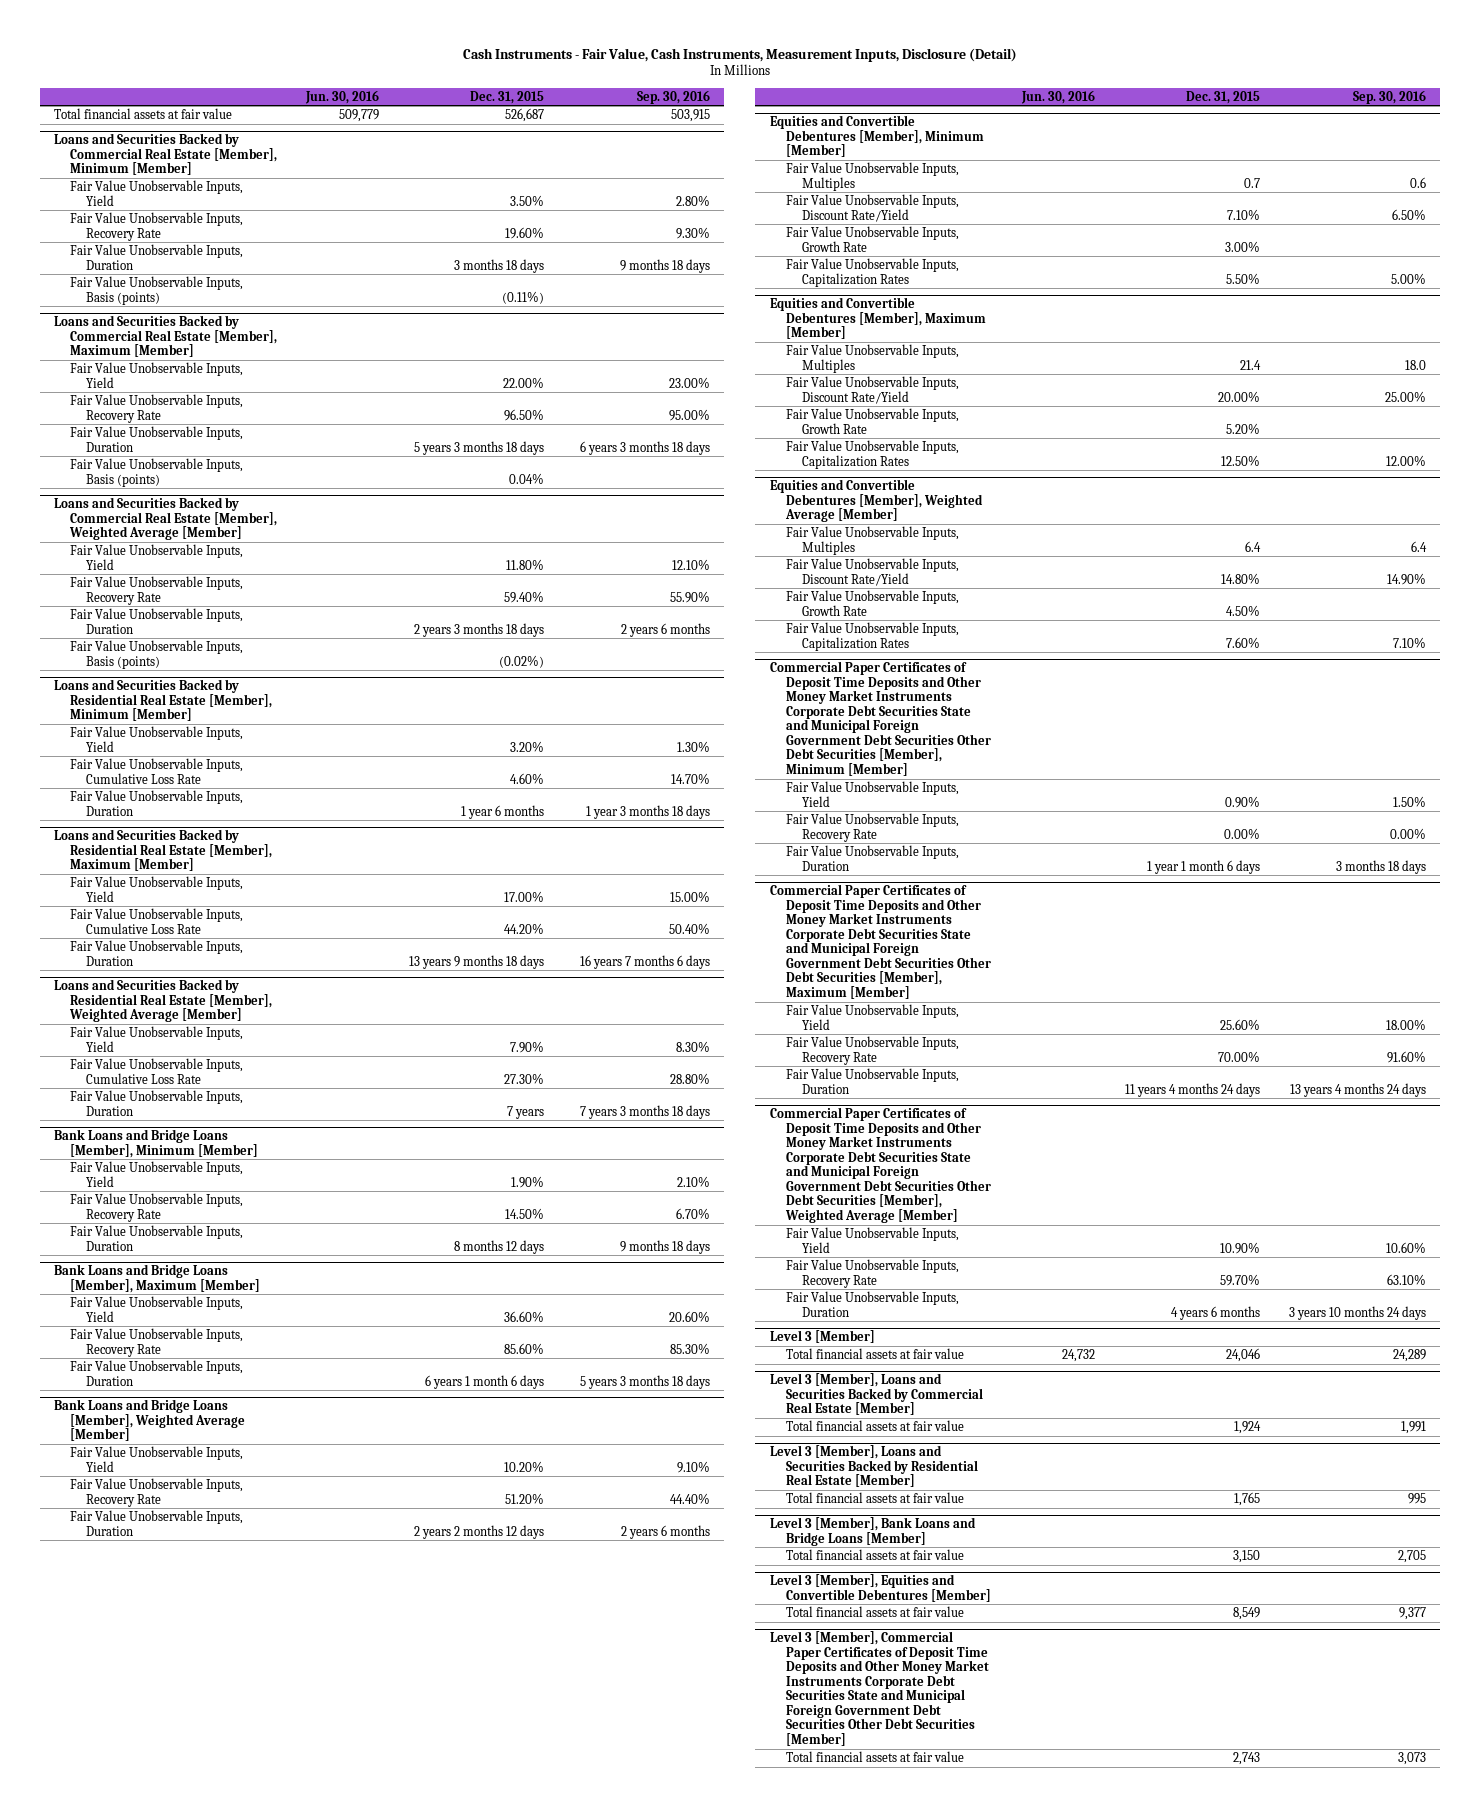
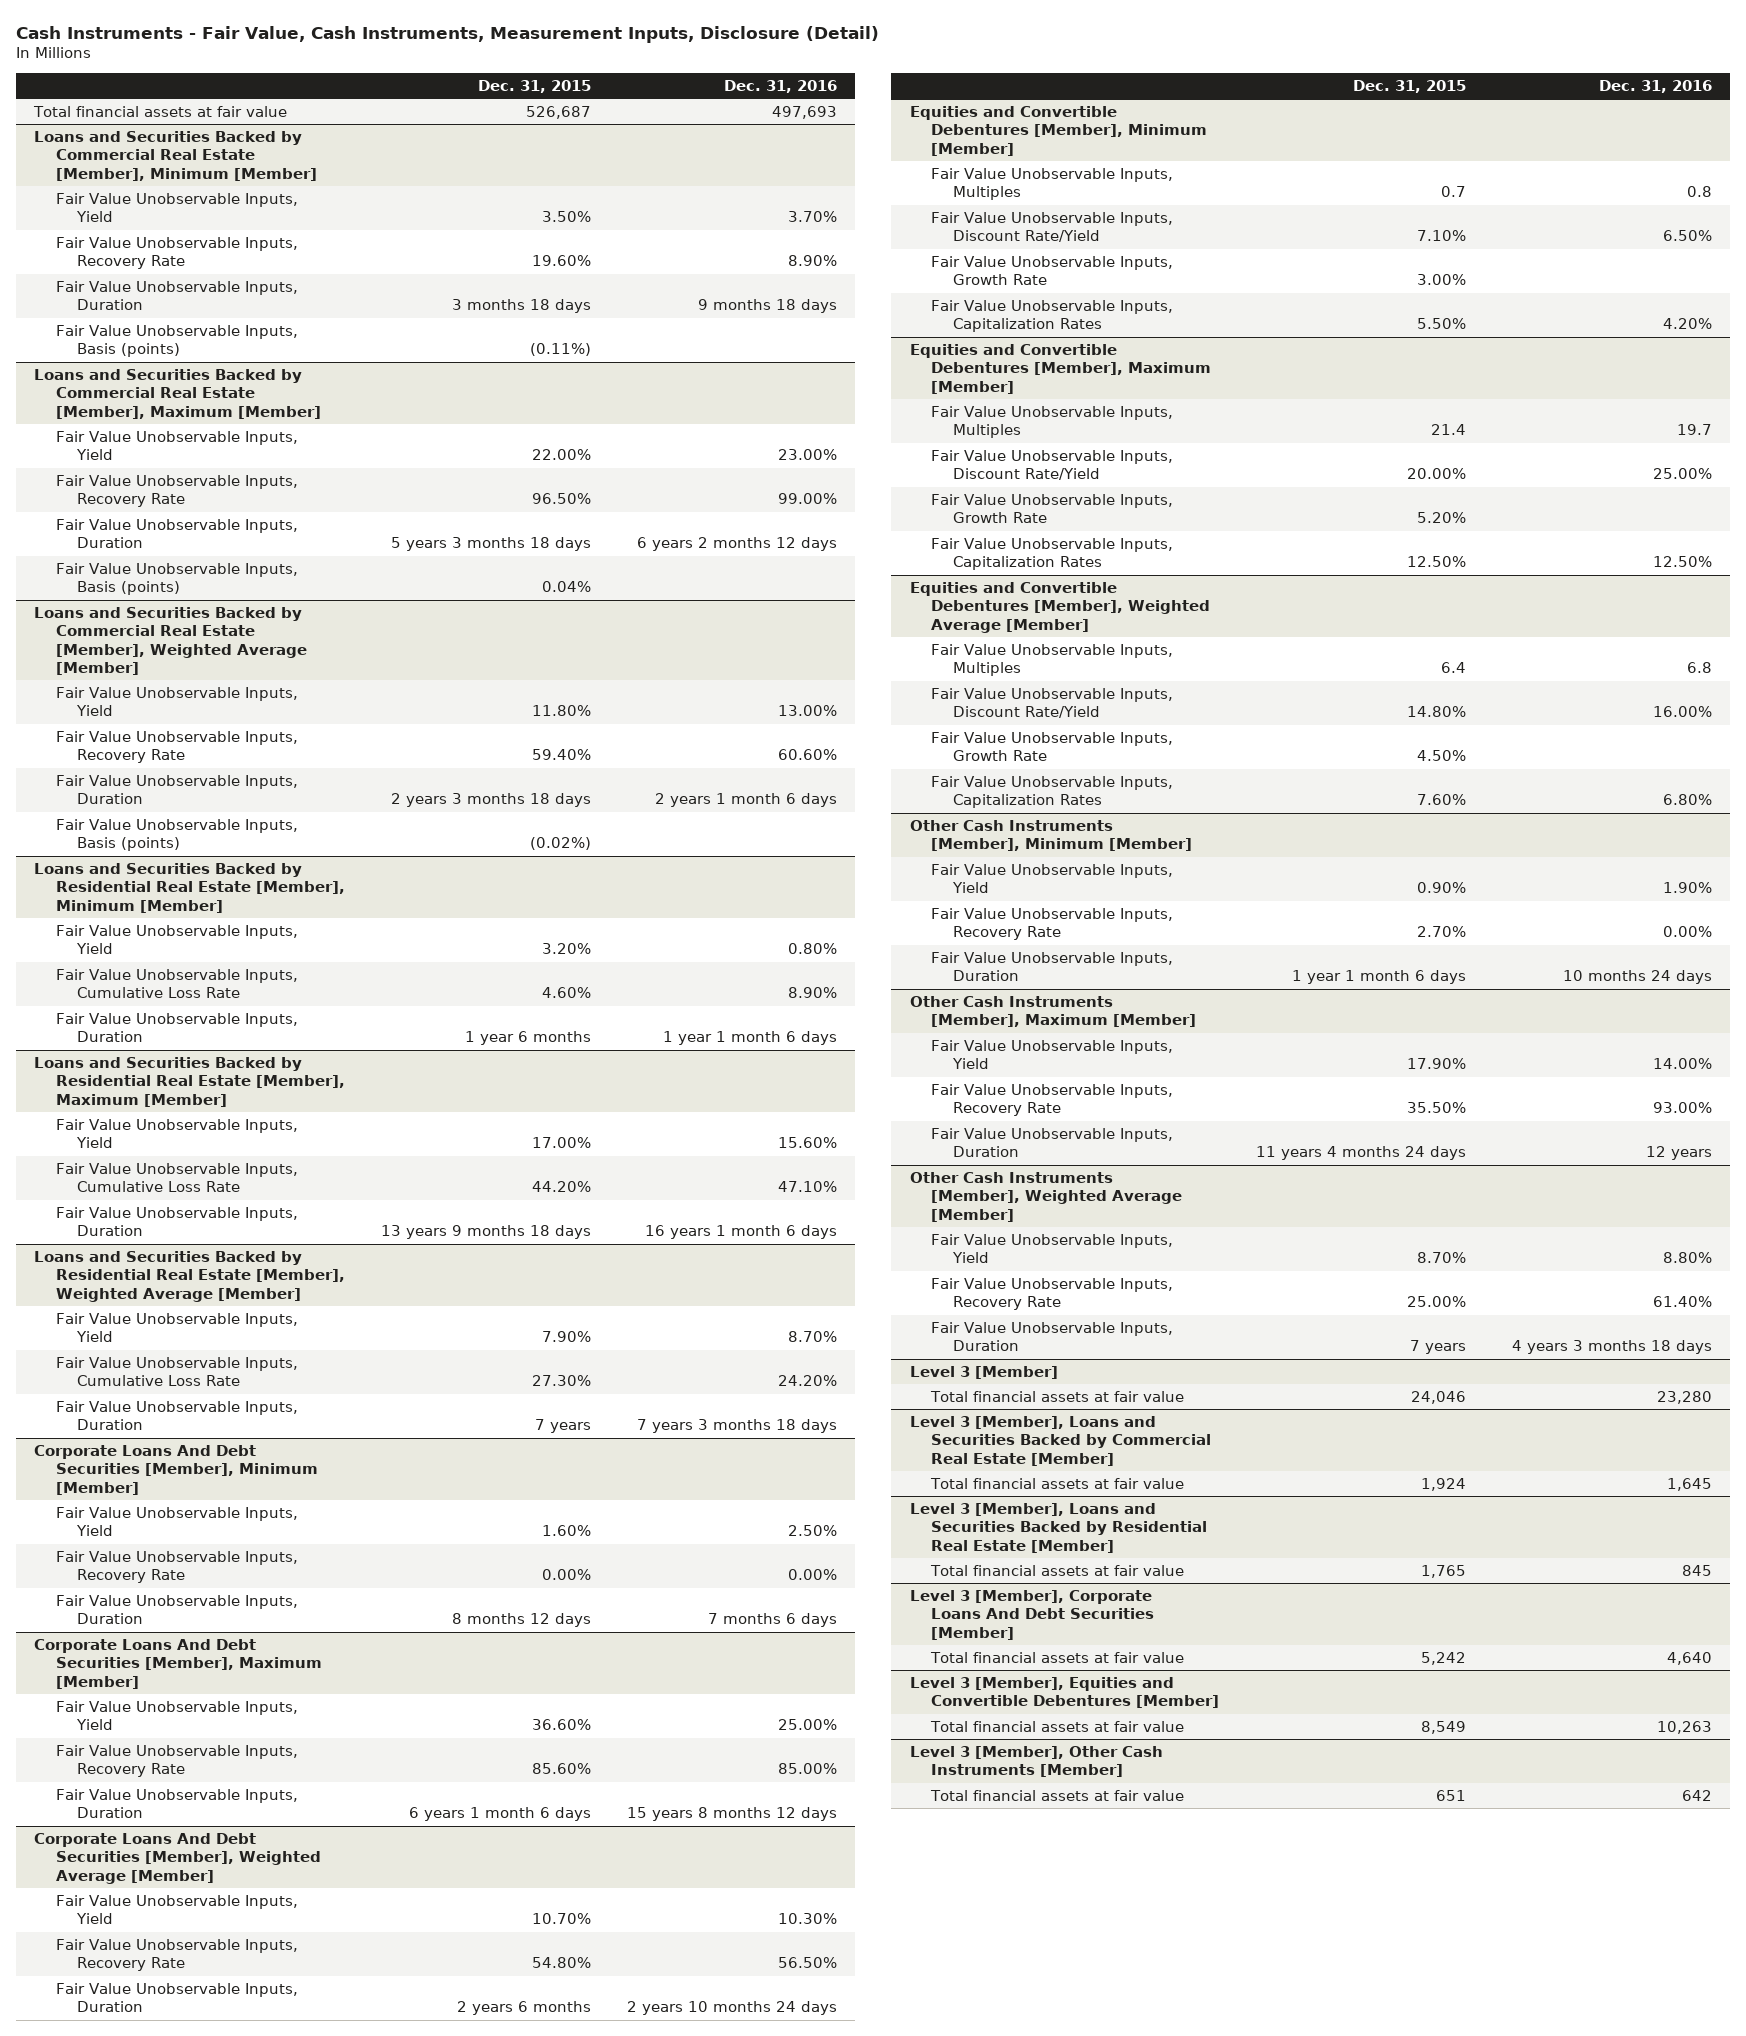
- | Jun. 30, 2016 | Dec. 31, 2015 | Sep. 30, 2016
+ | Dec. 31, 2015 | Dec. 31, 2016
- Bank Loans and Bridge Loans [Member], Minimum [Member]
- Fair Value Unobservable Inputs, Yield | | 1.90% | 2.10%
- Fair Value Unobservable Inputs, Recovery Rate | | 14.50% | 6.70%
+ Corporate Loans And Debt Securities [Member], Minimum [Member]
+ Fair Value Unobservable Inputs, Yield | 1.60% | 2.50%
+ Fair Value Unobservable Inputs, Recovery Rate | 0.00% | 0.00%
- Bank Loans and Bridge Loans [Member], Maximum [Member]
+ Corporate Loans And Debt Securities [Member], Maximum [Member]
- Bank Loans and Bridge Loans [Member], Weighted Average [Member]
- Fair Value Unobservable Inputs, Yield | | 10.20% | 9.10%
- Fair Value Unobservable Inputs, Recovery Rate | | 51.20% | 44.40%
- Fair Value Unobservable Inputs, Duration | | 2 years 2 months 12 days | 2 years 6 months
+ Corporate Loans And Debt Securities [Member], Weighted Average [Member]
+ Fair Value Unobservable Inputs, Yield | 10.70% | 10.30%
+ Fair Value Unobservable Inputs, Recovery Rate | 54.80% | 56.50%
+ Fair Value Unobservable Inputs, Duration | 2 years 6 months | 2 years 10 months 24 days
- Commercial Paper Certificates of Deposit Time Deposits and Other Money Market Instruments Corporate Debt Securities State and Municipal Foreign Government Debt Securities Other Debt Securities [Member], Minimum [Member]
+ Other Cash Instruments [Member], Minimum [Member]
- Fair Value Unobservable Inputs, Recovery Rate | | 0.00% | 0.00%
+ Fair Value Unobservable Inputs, Recovery Rate | 2.70% | 0.00%
- Commercial Paper Certificates of Deposit Time Deposits and Other Money Market Instruments Corporate Debt Securities State and Municipal Foreign Government Debt Securities Other Debt Securities [Member], Maximum [Member]
- Fair Value Unobservable Inputs, Yield | | 25.60% | 18.00%
- Fair Value Unobservable Inputs, Recovery Rate | | 70.00% | 91.60%
+ Other Cash Instruments [Member], Maximum [Member]
+ Fair Value Unobservable Inputs, Yield | 17.90% | 14.00%
+ Fair Value Unobservable Inputs, Recovery Rate | 35.50% | 93.00%
- Commercial Paper Certificates of Deposit Time Deposits and Other Money Market Instruments Corporate Debt Securities State and Municipal Foreign Government Debt Securities Other Debt Securities [Member], Weighted Average [Member]
- Fair Value Unobservable Inputs, Yield | | 10.90% | 10.60%
- Fair Value Unobservable Inputs, Recovery Rate | | 59.70% | 63.10%
- Fair Value Unobservable Inputs, Duration | | 4 years 6 months | 3 years 10 months 24 days
+ Other Cash Instruments [Member], Weighted Average [Member]
+ Fair Value Unobservable Inputs, Yield | 8.70% | 8.80%
+ Fair Value Unobservable Inputs, Recovery Rate | 25.00% | 61.40%
+ Fair Value Unobservable Inputs, Duration | 7 years | 4 years 3 months 18 days
- Level 3 [Member], Bank Loans and Bridge Loans [Member]
- Total financial assets at fair value | | 3,150 | 2,705
+ Level 3 [Member], Corporate Loans And Debt Securities [Member]
+ Total financial assets at fair value | 5,242 | 4,640
- Level 3 [Member], Commercial Paper Certificates of Deposit Time Deposits and Other Money Market Instruments Corporate Debt Securities State and Municipal Foreign Government Debt Securities Other Debt Securities [Member]
- Total financial assets at fair value | | 2,743 | 3,073
+ Level 3 [Member], Other Cash Instruments [Member]
+ Total financial assets at fair value | 651 | 642

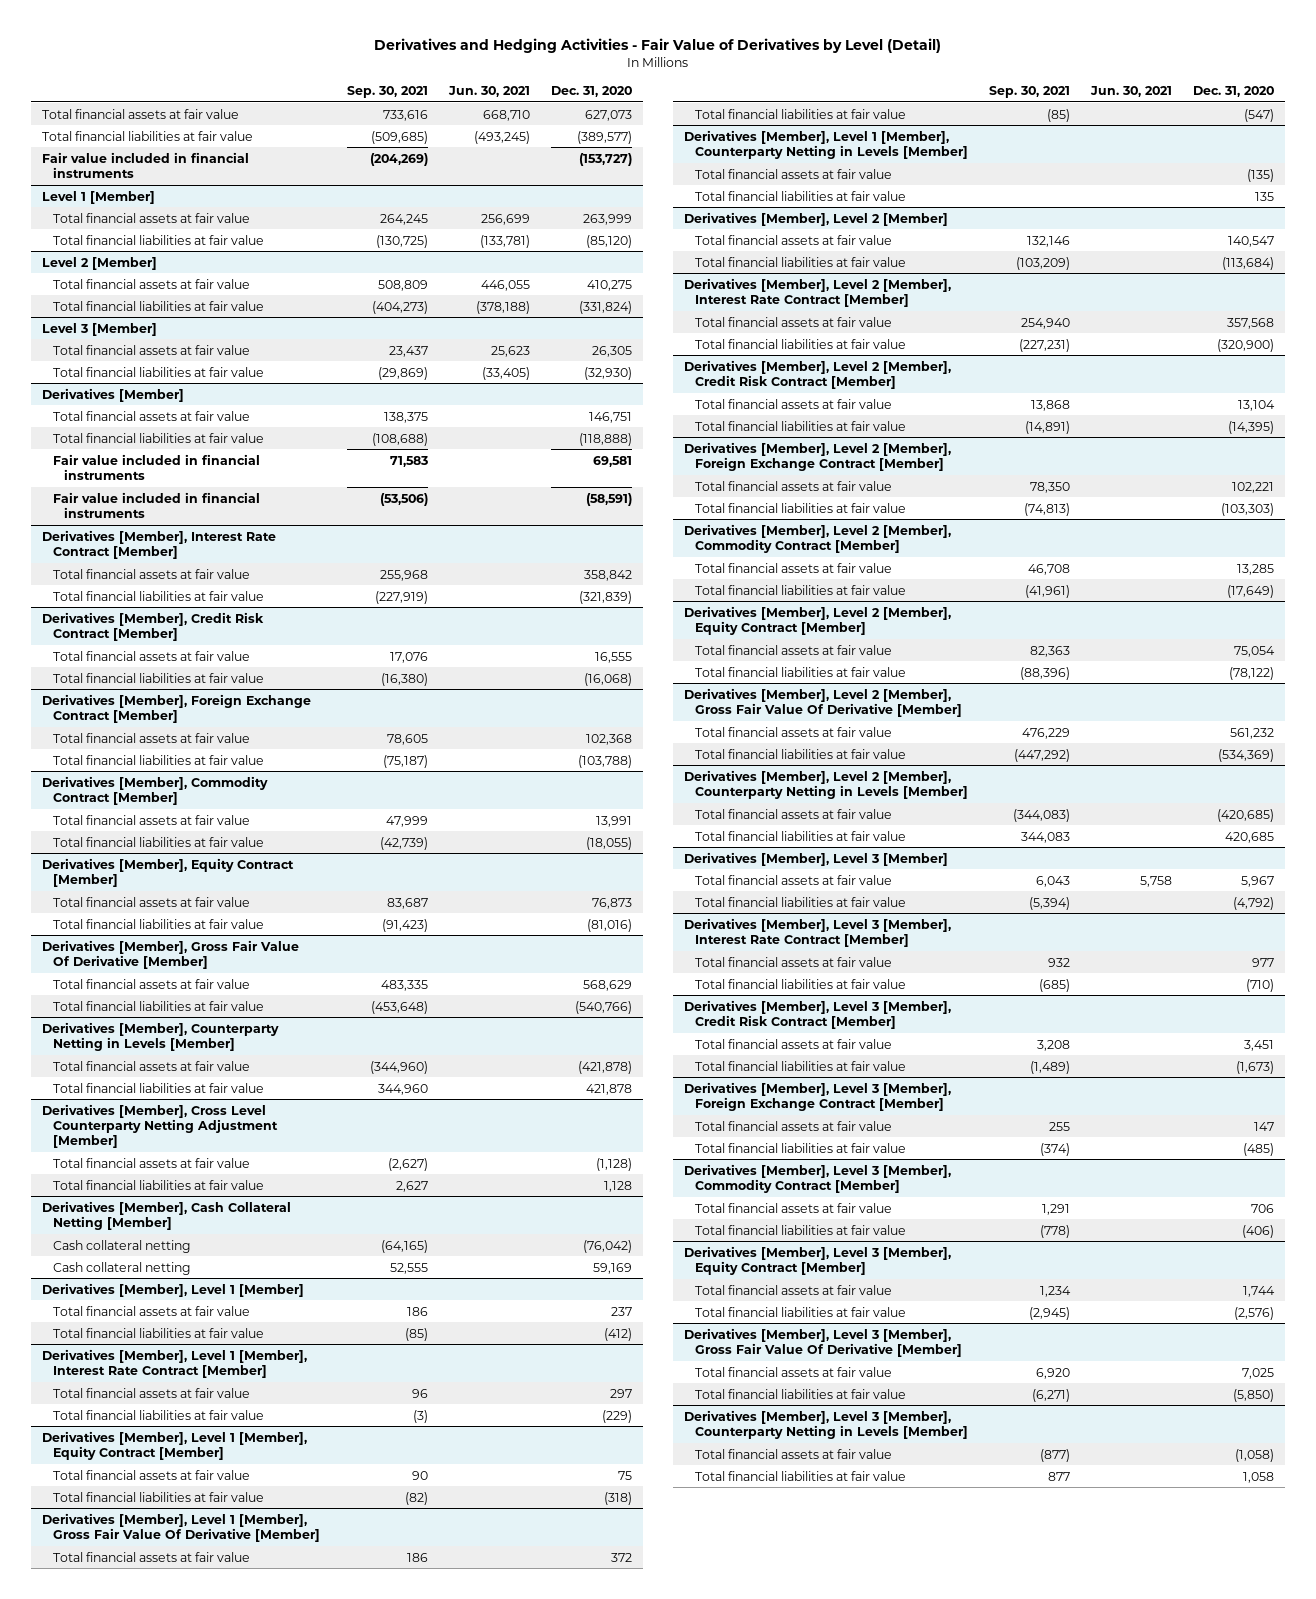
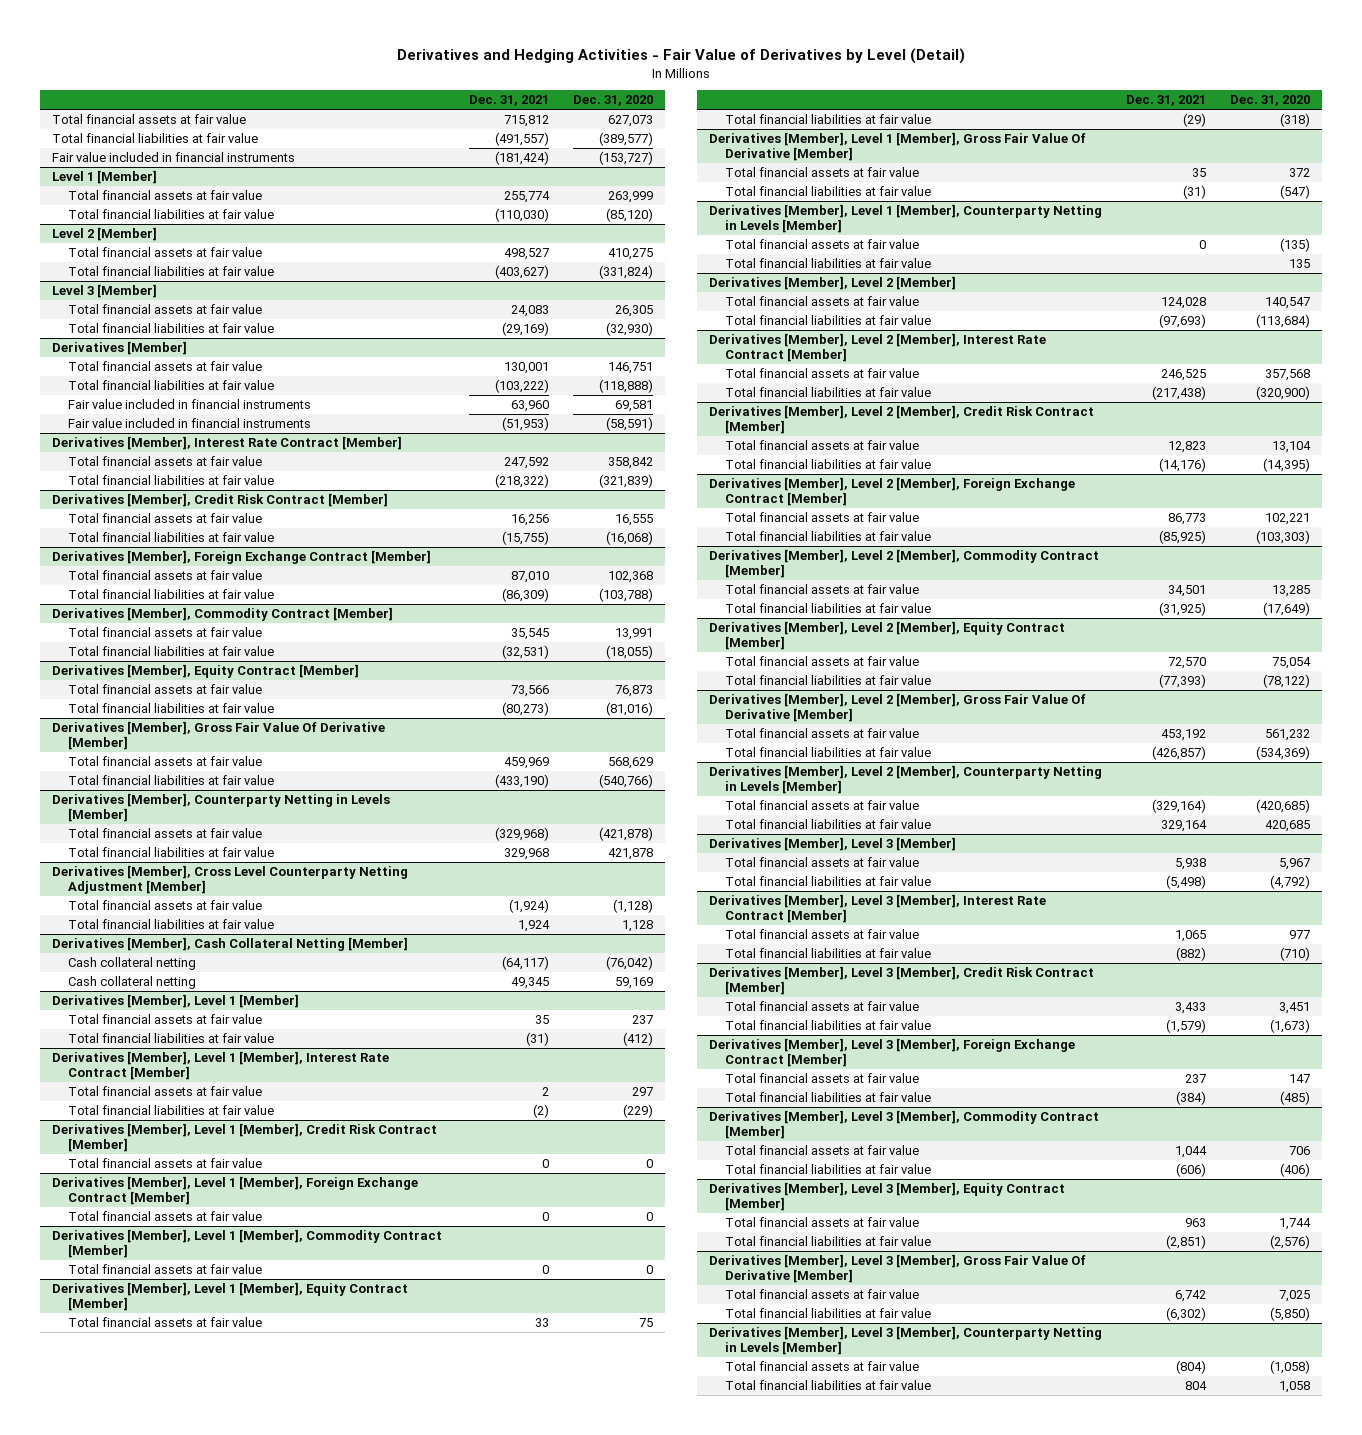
- | Sep. 30, 2021 | Jun. 30, 2021 | Dec. 31, 2020
+ | Dec. 31, 2021 | Dec. 31, 2020
+ Derivatives [Member], Level 1 [Member], Credit Risk Contract [Member]
+ Total financial assets at fair value | 0 | 0
+ Derivatives [Member], Level 1 [Member], Foreign Exchange Contract [Member]
+ Total financial assets at fair value | 0 | 0
+ Derivatives [Member], Level 1 [Member], Commodity Contract [Member]
+ Total financial assets at fair value | 0 | 0

